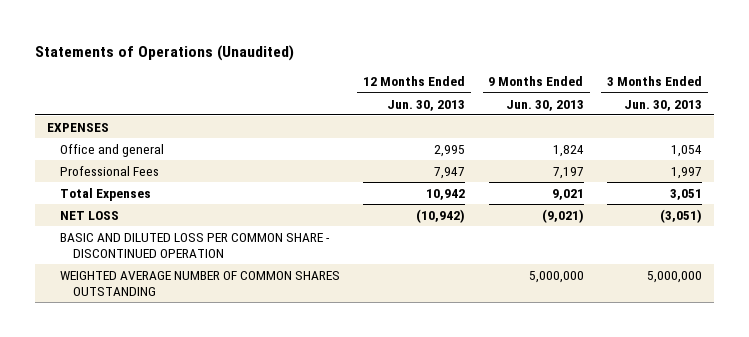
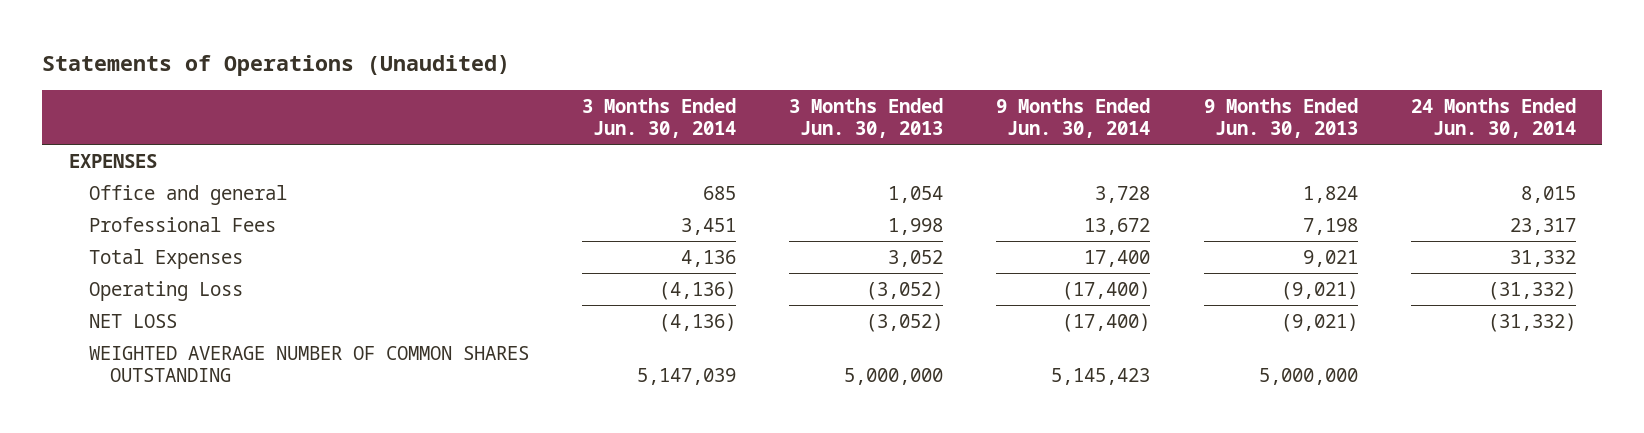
- | 12 Months Ended Jun. 30, 2013 | 9 Months Ended Jun. 30, 2013 | 3 Months Ended Jun. 30, 2013
+ | 3 Months Ended Jun. 30, 2014 | 3 Months Ended Jun. 30, 2013 | 9 Months Ended Jun. 30, 2014 | 9 Months Ended Jun. 30, 2013 | 24 Months Ended Jun. 30, 2014
- Professional Fees | 7,947 | 7,197 | 1,997
- Total Expenses | 10,942 | 9,021 | 3,051
- NET LOSS | (10,942) | (9,021) | (3,051)
- BASIC AND DILUTED LOSS PER COMMON SHARE - DISCONTINUED OPERATION
+ Professional Fees | 3,451 | 1,998 | 13,672 | 7,198 | 23,317
+ Total Expenses | 4,136 | 3,052 | 17,400 | 9,021 | 31,332
+ Operating Loss | (4,136) | (3,052) | (17,400) | (9,021) | (31,332)
+ NET LOSS | (4,136) | (3,052) | (17,400) | (9,021) | (31,332)

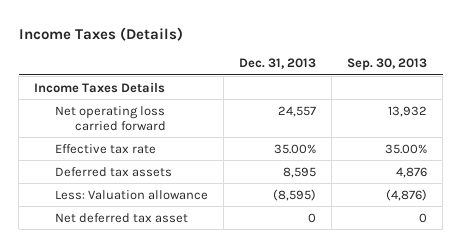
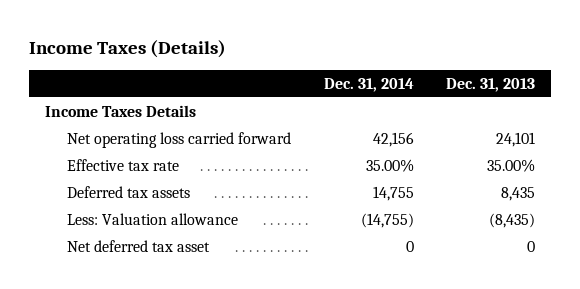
- | Dec. 31, 2013 | Sep. 30, 2013
+ | Dec. 31, 2014 | Dec. 31, 2013
- Net operating loss carried forward | 24,557 | 13,932
+ Net operating loss carried forward | 42,156 | 24,101
- Deferred tax assets | 8,595 | 4,876
- Less: Valuation allowance | (8,595) | (4,876)
+ Deferred tax assets | 14,755 | 8,435
+ Less: Valuation allowance | (14,755) | (8,435)

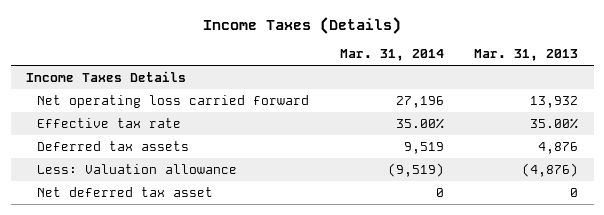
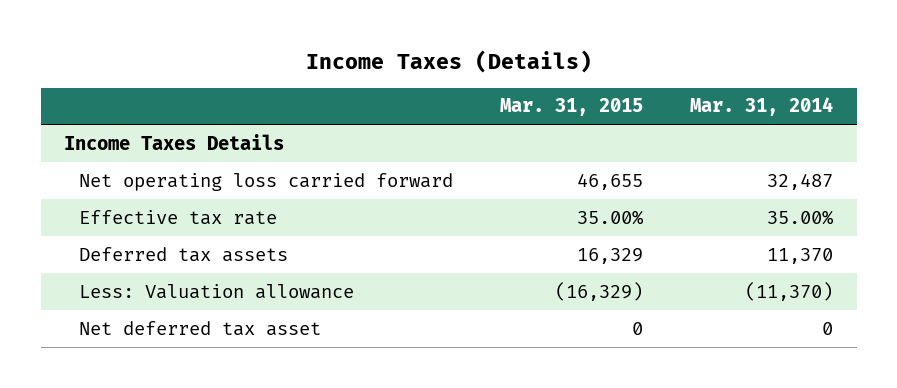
- | Mar. 31, 2014 | Mar. 31, 2013
+ | Mar. 31, 2015 | Mar. 31, 2014
- Net operating loss carried forward | 27,196 | 13,932
+ Net operating loss carried forward | 46,655 | 32,487
- Deferred tax assets | 9,519 | 4,876
- Less: Valuation allowance | (9,519) | (4,876)
+ Deferred tax assets | 16,329 | 11,370
+ Less: Valuation allowance | (16,329) | (11,370)

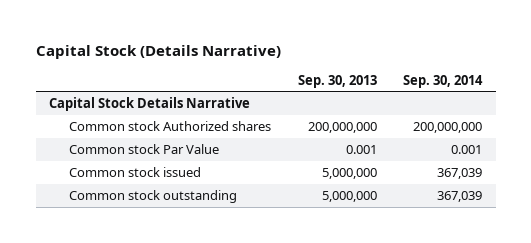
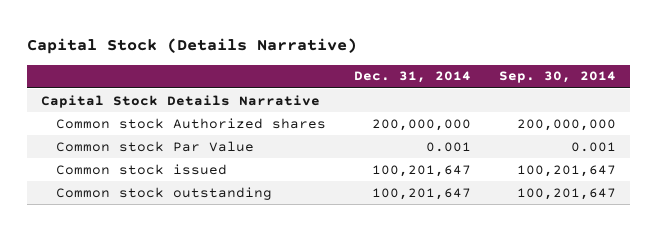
- | Sep. 30, 2013 | Sep. 30, 2014
+ | Dec. 31, 2014 | Sep. 30, 2014
- Common stock issued | 5,000,000 | 367,039
- Common stock outstanding | 5,000,000 | 367,039
+ Common stock issued | 100,201,647 | 100,201,647
+ Common stock outstanding | 100,201,647 | 100,201,647

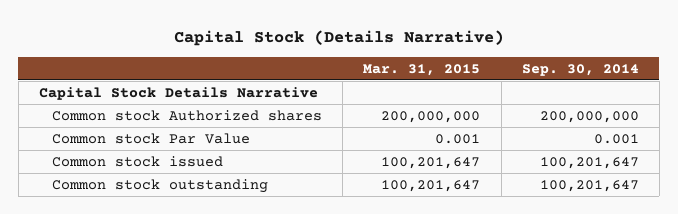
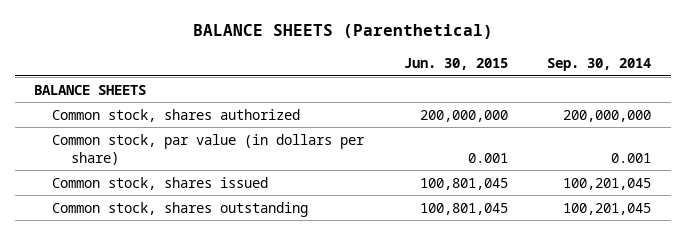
- Capital Stock (Details Narrative)
+ BALANCE SHEETS (Parenthetical)
- | Mar. 31, 2015 | Sep. 30, 2014
+ | Jun. 30, 2015 | Sep. 30, 2014
- Capital Stock Details Narrative
- Common stock Authorized shares | 200,000,000 | 200,000,000
- Common stock Par Value | 0.001 | 0.001
- Common stock issued | 100,201,647 | 100,201,647
- Common stock outstanding | 100,201,647 | 100,201,647
+ BALANCE SHEETS
+ Common stock, shares authorized | 200,000,000 | 200,000,000
+ Common stock, par value (in dollars per share) | 0.001 | 0.001
+ Common stock, shares issued | 100,801,045 | 100,201,045
+ Common stock, shares outstanding | 100,801,045 | 100,201,045

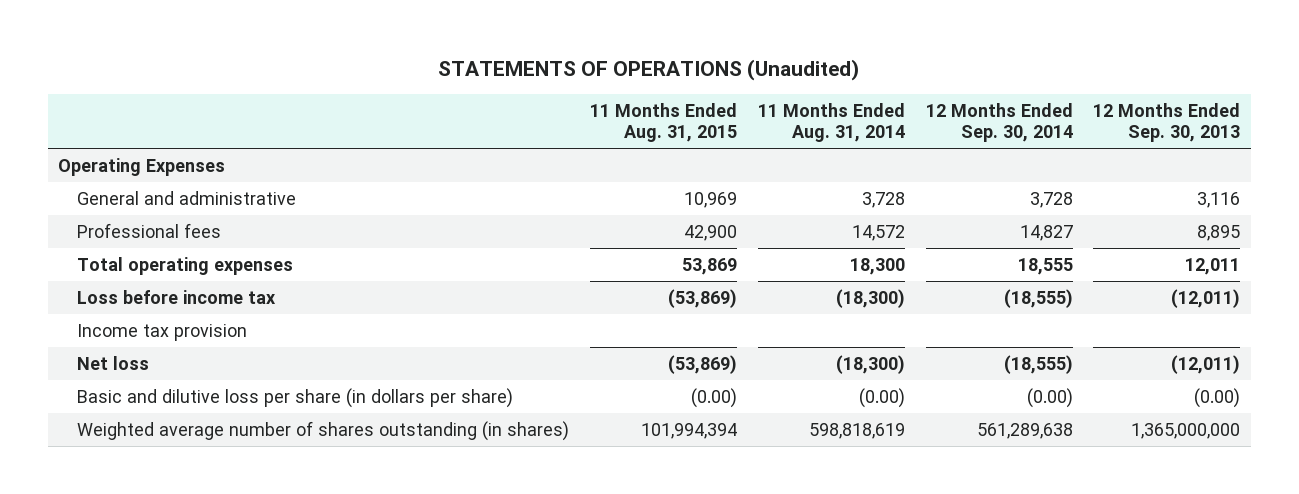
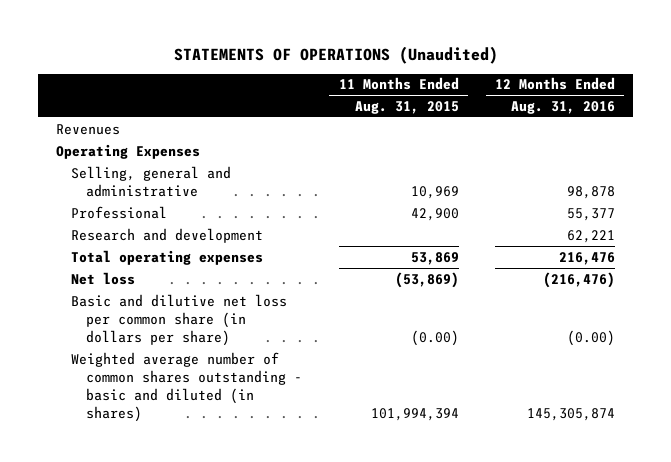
- | 11 Months Ended Aug. 31, 2015 | 11 Months Ended Aug. 31, 2014 | 12 Months Ended Sep. 30, 2014 | 12 Months Ended Sep. 30, 2013
+ | 11 Months Ended Aug. 31, 2015 | 12 Months Ended Aug. 31, 2016
+ Revenues
- General and administrative | 10,969 | 3,728 | 3,728 | 3,116
- Professional fees | 42,900 | 14,572 | 14,827 | 8,895
+ Selling, general and administrative | 10,969 | 98,878
+ Professional | 42,900 | 55,377
+ Research and development | | 62,221
- Loss before income tax | (53,869) | (18,300) | (18,555) | (12,011)
- Income tax provision
- Basic and dilutive loss per share (in dollars per share) | (0.00) | (0.00) | (0.00) | (0.00)
- Weighted average number of shares outstanding (in shares) | 101,994,394 | 598,818,619 | 561,289,638 | 1,365,000,000
+ Basic and dilutive net loss per common share (in dollars per share) | (0.00) | (0.00)
+ Weighted average number of common shares outstanding - basic and diluted (in shares) | 101,994,394 | 145,305,874

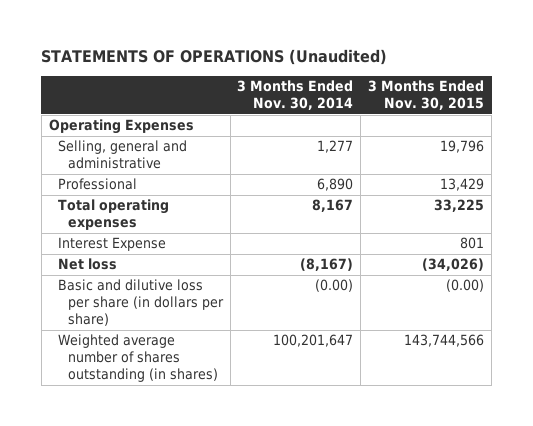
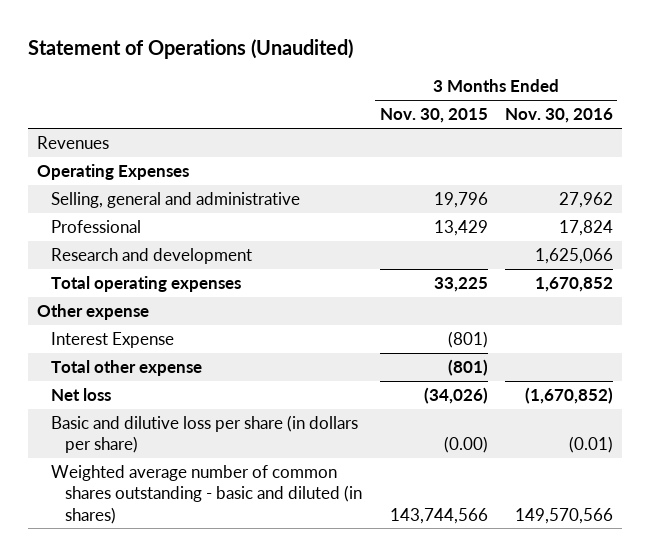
- STATEMENTS OF OPERATIONS (Unaudited)
+ Statement of Operations (Unaudited)
- | 3 Months Ended Nov. 30, 2014 | 3 Months Ended Nov. 30, 2015
+ | 3 Months Ended Nov. 30, 2015 | 3 Months Ended Nov. 30, 2016
+ Revenues
+ Research and development | | 1,625,066
- Interest Expense | | 801
+ Other expense
+ Interest Expense | (801) |
+ Total other expense | (801) |
- Weighted average number of shares outstanding (in shares) | 100,201,647 | 143,744,566
+ Weighted average number of common shares outstanding - basic and diluted (in shares) | 143,744,566 | 149,570,566

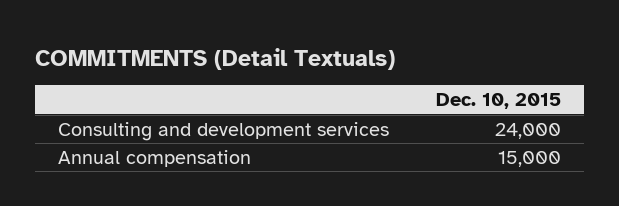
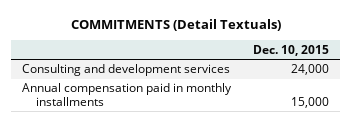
- Annual compensation | 15,000
+ Annual compensation paid in monthly installments | 15,000

